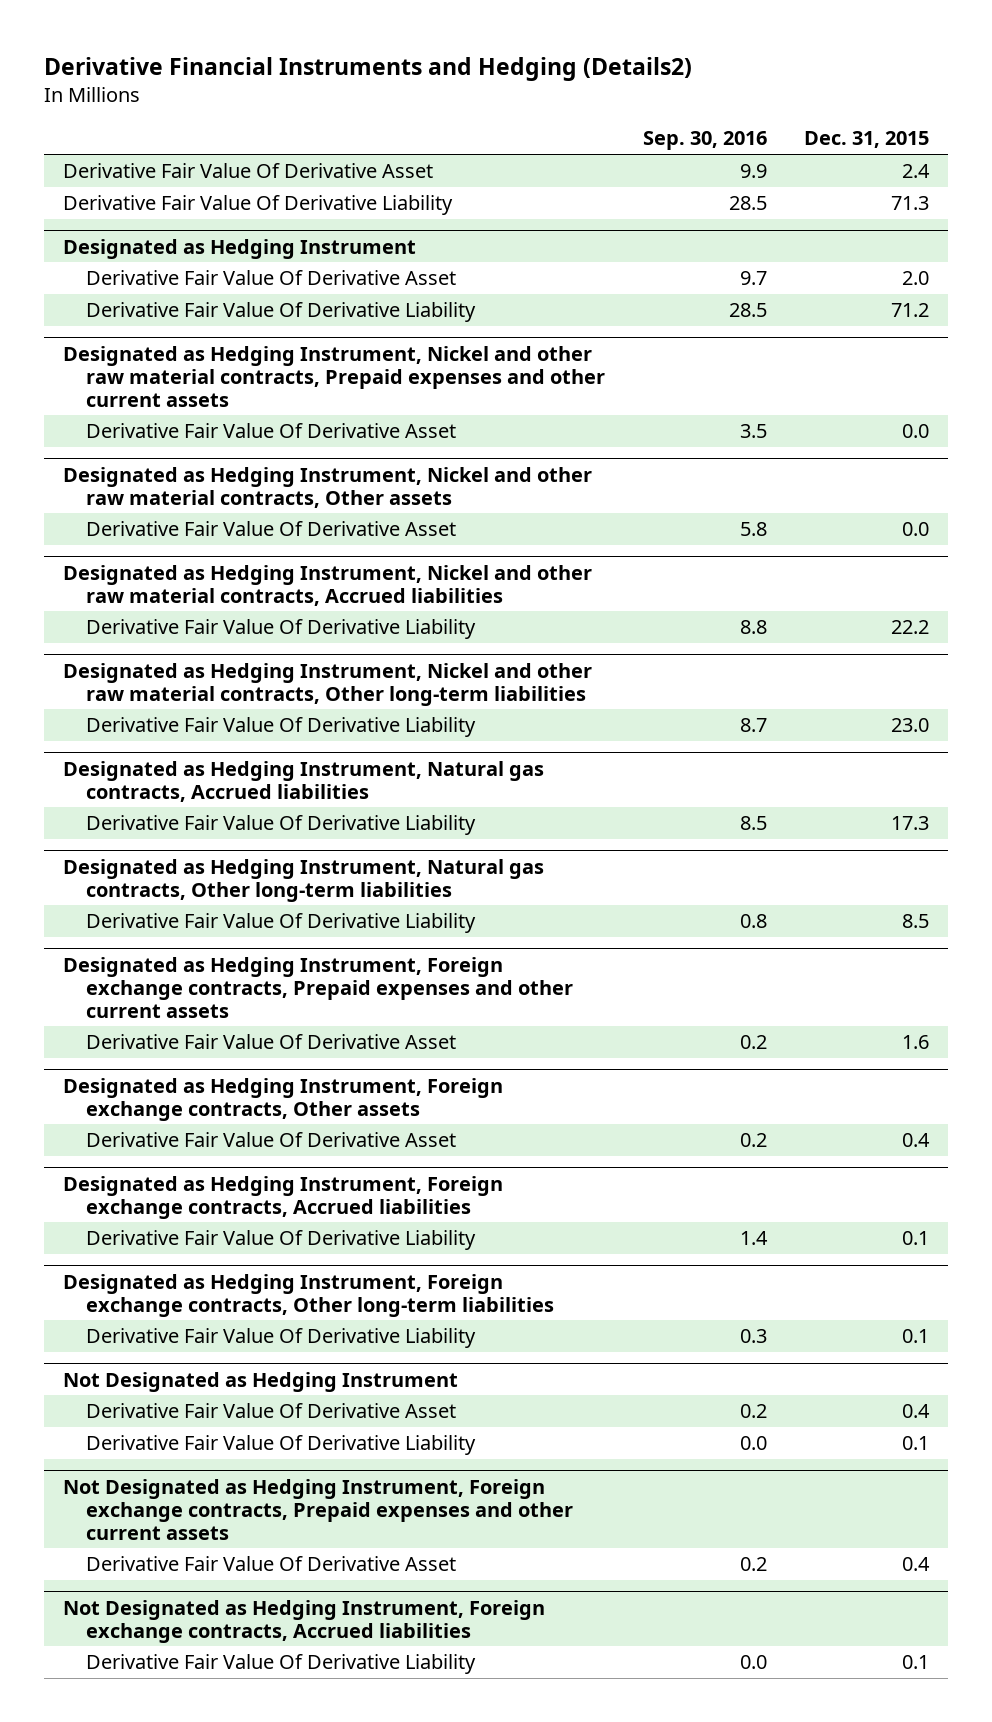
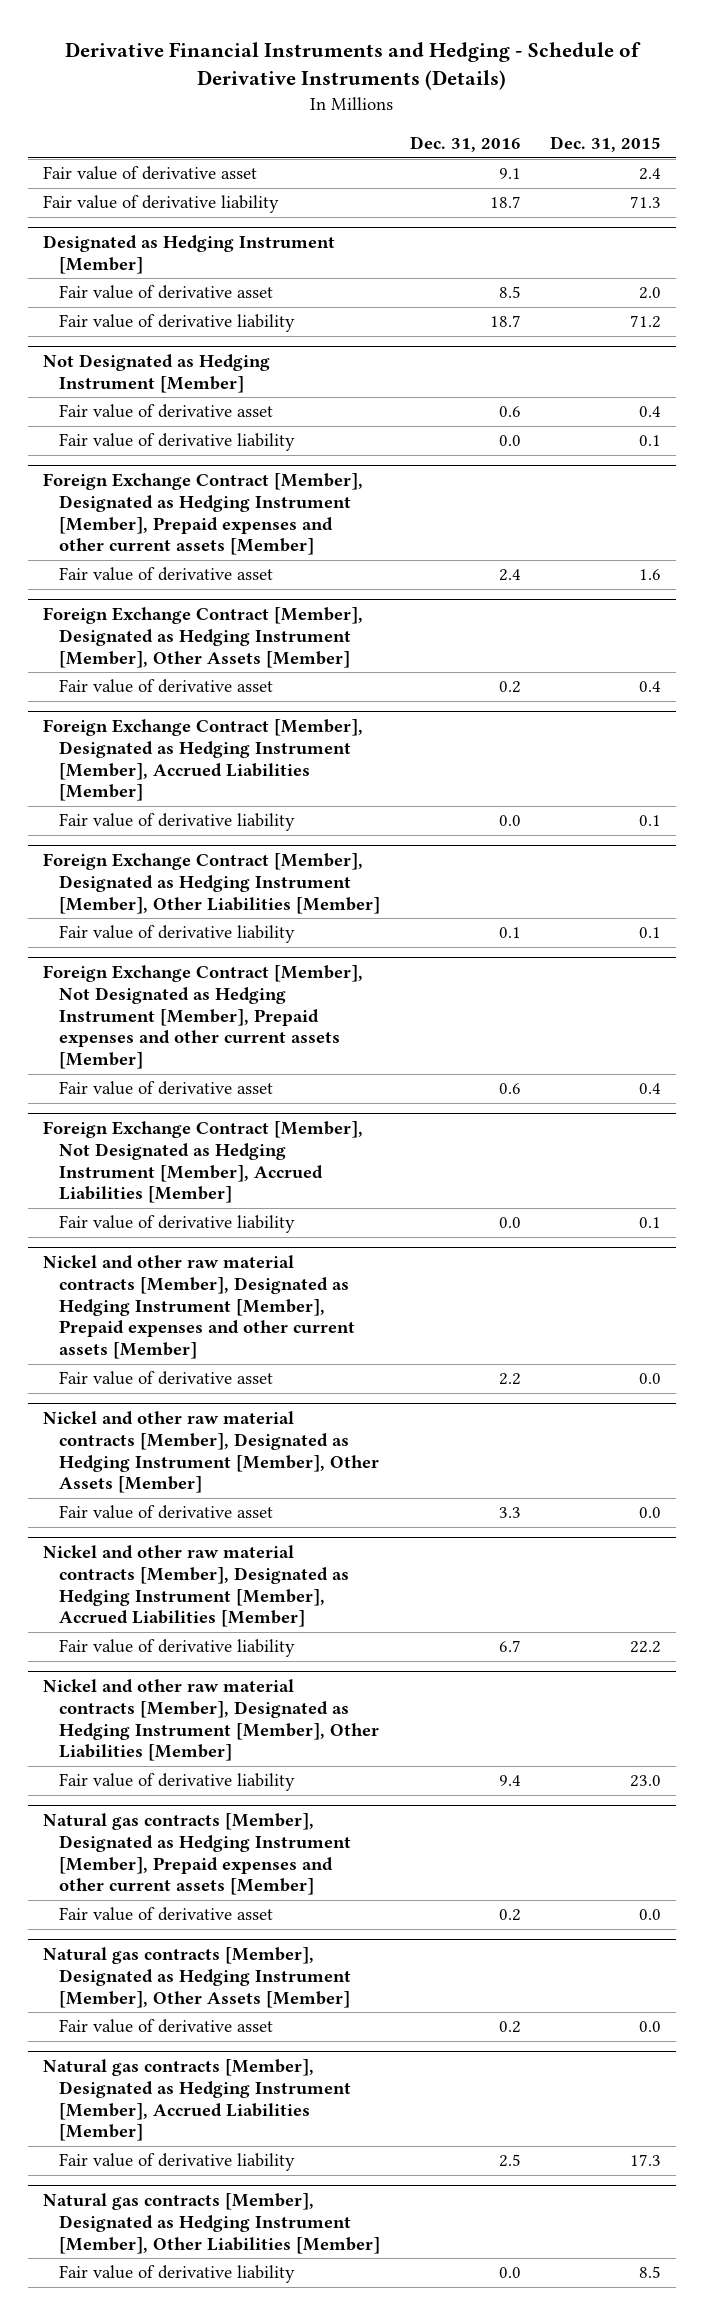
- Derivative Financial Instruments and Hedging (Details2)
+ Derivative Financial Instruments and Hedging - Schedule of Derivative Instruments (Details)
- | Sep. 30, 2016 | Dec. 31, 2015
+ | Dec. 31, 2016 | Dec. 31, 2015
- Derivative Fair Value Of Derivative Asset | 9.9 | 2.4
- Derivative Fair Value Of Derivative Liability | 28.5 | 71.3
- Designated as Hedging Instrument
- Derivative Fair Value Of Derivative Asset | 9.7 | 2.0
- Derivative Fair Value Of Derivative Liability | 28.5 | 71.2
- Designated as Hedging Instrument, Nickel and other raw material contracts, Prepaid expenses and other current assets
- Derivative Fair Value Of Derivative Asset | 3.5 | 0.0
- Designated as Hedging Instrument, Nickel and other raw material contracts, Other assets
- Derivative Fair Value Of Derivative Asset | 5.8 | 0.0
- Designated as Hedging Instrument, Nickel and other raw material contracts, Accrued liabilities
- Derivative Fair Value Of Derivative Liability | 8.8 | 22.2
- Designated as Hedging Instrument, Nickel and other raw material contracts, Other long-term liabilities
- Derivative Fair Value Of Derivative Liability | 8.7 | 23.0
- Designated as Hedging Instrument, Natural gas contracts, Accrued liabilities
- Derivative Fair Value Of Derivative Liability | 8.5 | 17.3
- Designated as Hedging Instrument, Natural gas contracts, Other long-term liabilities
- Derivative Fair Value Of Derivative Liability | 0.8 | 8.5
- Designated as Hedging Instrument, Foreign exchange contracts, Prepaid expenses and other current assets
- Derivative Fair Value Of Derivative Asset | 0.2 | 1.6
- Designated as Hedging Instrument, Foreign exchange contracts, Other assets
- Derivative Fair Value Of Derivative Asset | 0.2 | 0.4
- Designated as Hedging Instrument, Foreign exchange contracts, Accrued liabilities
- Derivative Fair Value Of Derivative Liability | 1.4 | 0.1
- Designated as Hedging Instrument, Foreign exchange contracts, Other long-term liabilities
- Derivative Fair Value Of Derivative Liability | 0.3 | 0.1
- Not Designated as Hedging Instrument
- Derivative Fair Value Of Derivative Asset | 0.2 | 0.4
- Derivative Fair Value Of Derivative Liability | 0.0 | 0.1
- Not Designated as Hedging Instrument, Foreign exchange contracts, Prepaid expenses and other current assets
- Derivative Fair Value Of Derivative Asset | 0.2 | 0.4
- Not Designated as Hedging Instrument, Foreign exchange contracts, Accrued liabilities
- Derivative Fair Value Of Derivative Liability | 0.0 | 0.1
+ Fair value of derivative asset | 9.1 | 2.4
+ Fair value of derivative liability | 18.7 | 71.3
+ Designated as Hedging Instrument [Member]
+ Fair value of derivative asset | 8.5 | 2.0
+ Fair value of derivative liability | 18.7 | 71.2
+ Not Designated as Hedging Instrument [Member]
+ Fair value of derivative asset | 0.6 | 0.4
+ Fair value of derivative liability | 0.0 | 0.1
+ Foreign Exchange Contract [Member], Designated as Hedging Instrument [Member], Prepaid expenses and other current assets [Member]
+ Fair value of derivative asset | 2.4 | 1.6
+ Foreign Exchange Contract [Member], Designated as Hedging Instrument [Member], Other Assets [Member]
+ Fair value of derivative asset | 0.2 | 0.4
+ Foreign Exchange Contract [Member], Designated as Hedging Instrument [Member], Accrued Liabilities [Member]
+ Fair value of derivative liability | 0.0 | 0.1
+ Foreign Exchange Contract [Member], Designated as Hedging Instrument [Member], Other Liabilities [Member]
+ Fair value of derivative liability | 0.1 | 0.1
+ Foreign Exchange Contract [Member], Not Designated as Hedging Instrument [Member], Prepaid expenses and other current assets [Member]
+ Fair value of derivative asset | 0.6 | 0.4
+ Foreign Exchange Contract [Member], Not Designated as Hedging Instrument [Member], Accrued Liabilities [Member]
+ Fair value of derivative liability | 0.0 | 0.1
+ Nickel and other raw material contracts [Member], Designated as Hedging Instrument [Member], Prepaid expenses and other current assets [Member]
+ Fair value of derivative asset | 2.2 | 0.0
+ Nickel and other raw material contracts [Member], Designated as Hedging Instrument [Member], Other Assets [Member]
+ Fair value of derivative asset | 3.3 | 0.0
+ Nickel and other raw material contracts [Member], Designated as Hedging Instrument [Member], Accrued Liabilities [Member]
+ Fair value of derivative liability | 6.7 | 22.2
+ Nickel and other raw material contracts [Member], Designated as Hedging Instrument [Member], Other Liabilities [Member]
+ Fair value of derivative liability | 9.4 | 23.0
+ Natural gas contracts [Member], Designated as Hedging Instrument [Member], Prepaid expenses and other current assets [Member]
+ Fair value of derivative asset | 0.2 | 0.0
+ Natural gas contracts [Member], Designated as Hedging Instrument [Member], Other Assets [Member]
+ Fair value of derivative asset | 0.2 | 0.0
+ Natural gas contracts [Member], Designated as Hedging Instrument [Member], Accrued Liabilities [Member]
+ Fair value of derivative liability | 2.5 | 17.3
+ Natural gas contracts [Member], Designated as Hedging Instrument [Member], Other Liabilities [Member]
+ Fair value of derivative liability | 0.0 | 8.5

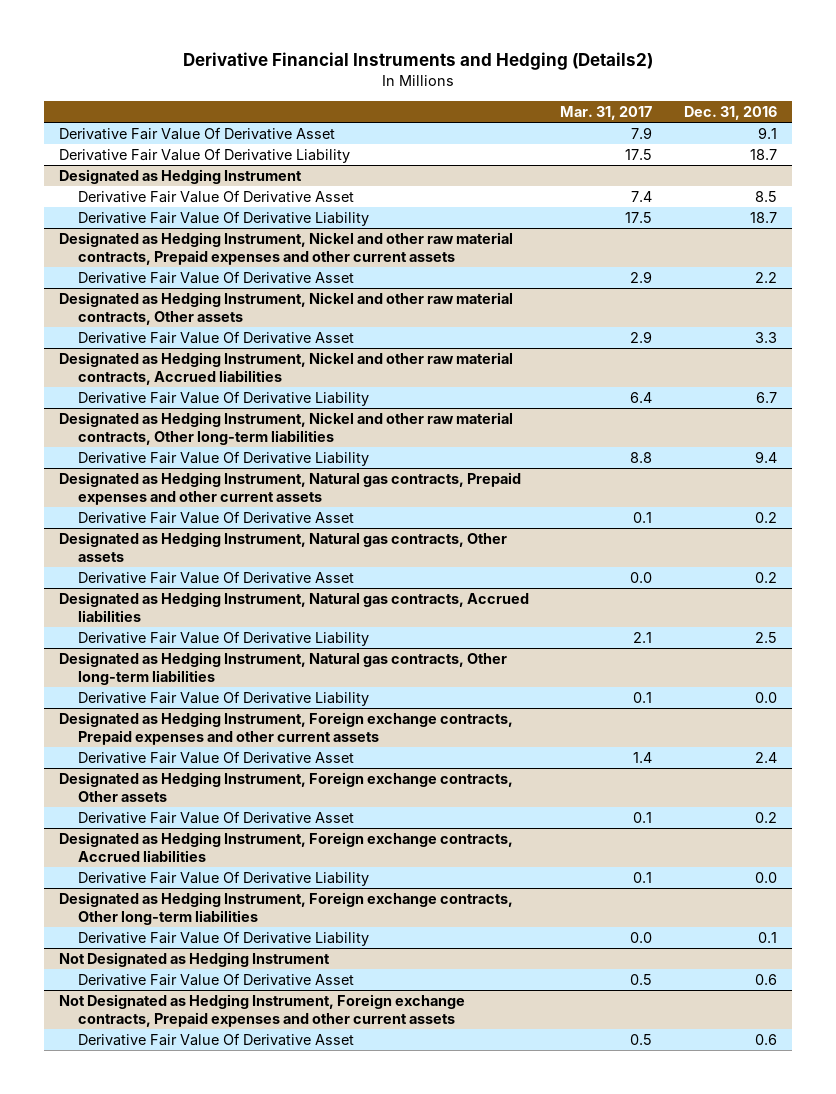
- Derivative Financial Instruments and Hedging - Schedule of Derivative Instruments (Details)
+ Derivative Financial Instruments and Hedging (Details2)
- | Dec. 31, 2016 | Dec. 31, 2015
+ | Mar. 31, 2017 | Dec. 31, 2016
- Fair value of derivative asset | 9.1 | 2.4
- Fair value of derivative liability | 18.7 | 71.3
- Designated as Hedging Instrument [Member]
- Fair value of derivative asset | 8.5 | 2.0
- Fair value of derivative liability | 18.7 | 71.2
- Not Designated as Hedging Instrument [Member]
- Fair value of derivative asset | 0.6 | 0.4
- Fair value of derivative liability | 0.0 | 0.1
- Foreign Exchange Contract [Member], Designated as Hedging Instrument [Member], Prepaid expenses and other current assets [Member]
- Fair value of derivative asset | 2.4 | 1.6
- Foreign Exchange Contract [Member], Designated as Hedging Instrument [Member], Other Assets [Member]
- Fair value of derivative asset | 0.2 | 0.4
- Foreign Exchange Contract [Member], Designated as Hedging Instrument [Member], Accrued Liabilities [Member]
- Fair value of derivative liability | 0.0 | 0.1
- Foreign Exchange Contract [Member], Designated as Hedging Instrument [Member], Other Liabilities [Member]
- Fair value of derivative liability | 0.1 | 0.1
- Foreign Exchange Contract [Member], Not Designated as Hedging Instrument [Member], Prepaid expenses and other current assets [Member]
- Fair value of derivative asset | 0.6 | 0.4
- Foreign Exchange Contract [Member], Not Designated as Hedging Instrument [Member], Accrued Liabilities [Member]
- Fair value of derivative liability | 0.0 | 0.1
- Nickel and other raw material contracts [Member], Designated as Hedging Instrument [Member], Prepaid expenses and other current assets [Member]
- Fair value of derivative asset | 2.2 | 0.0
- Nickel and other raw material contracts [Member], Designated as Hedging Instrument [Member], Other Assets [Member]
- Fair value of derivative asset | 3.3 | 0.0
- Nickel and other raw material contracts [Member], Designated as Hedging Instrument [Member], Accrued Liabilities [Member]
- Fair value of derivative liability | 6.7 | 22.2
- Nickel and other raw material contracts [Member], Designated as Hedging Instrument [Member], Other Liabilities [Member]
- Fair value of derivative liability | 9.4 | 23.0
- Natural gas contracts [Member], Designated as Hedging Instrument [Member], Prepaid expenses and other current assets [Member]
- Fair value of derivative asset | 0.2 | 0.0
- Natural gas contracts [Member], Designated as Hedging Instrument [Member], Other Assets [Member]
- Fair value of derivative asset | 0.2 | 0.0
- Natural gas contracts [Member], Designated as Hedging Instrument [Member], Accrued Liabilities [Member]
- Fair value of derivative liability | 2.5 | 17.3
- Natural gas contracts [Member], Designated as Hedging Instrument [Member], Other Liabilities [Member]
- Fair value of derivative liability | 0.0 | 8.5
+ Derivative Fair Value Of Derivative Asset | 7.9 | 9.1
+ Derivative Fair Value Of Derivative Liability | 17.5 | 18.7
+ Designated as Hedging Instrument
+ Derivative Fair Value Of Derivative Asset | 7.4 | 8.5
+ Derivative Fair Value Of Derivative Liability | 17.5 | 18.7
+ Designated as Hedging Instrument, Nickel and other raw material contracts, Prepaid expenses and other current assets
+ Derivative Fair Value Of Derivative Asset | 2.9 | 2.2
+ Designated as Hedging Instrument, Nickel and other raw material contracts, Other assets
+ Derivative Fair Value Of Derivative Asset | 2.9 | 3.3
+ Designated as Hedging Instrument, Nickel and other raw material contracts, Accrued liabilities
+ Derivative Fair Value Of Derivative Liability | 6.4 | 6.7
+ Designated as Hedging Instrument, Nickel and other raw material contracts, Other long-term liabilities
+ Derivative Fair Value Of Derivative Liability | 8.8 | 9.4
+ Designated as Hedging Instrument, Natural gas contracts, Prepaid expenses and other current assets
+ Derivative Fair Value Of Derivative Asset | 0.1 | 0.2
+ Designated as Hedging Instrument, Natural gas contracts, Other assets
+ Derivative Fair Value Of Derivative Asset | 0.0 | 0.2
+ Designated as Hedging Instrument, Natural gas contracts, Accrued liabilities
+ Derivative Fair Value Of Derivative Liability | 2.1 | 2.5
+ Designated as Hedging Instrument, Natural gas contracts, Other long-term liabilities
+ Derivative Fair Value Of Derivative Liability | 0.1 | 0.0
+ Designated as Hedging Instrument, Foreign exchange contracts, Prepaid expenses and other current assets
+ Derivative Fair Value Of Derivative Asset | 1.4 | 2.4
+ Designated as Hedging Instrument, Foreign exchange contracts, Other assets
+ Derivative Fair Value Of Derivative Asset | 0.1 | 0.2
+ Designated as Hedging Instrument, Foreign exchange contracts, Accrued liabilities
+ Derivative Fair Value Of Derivative Liability | 0.1 | 0.0
+ Designated as Hedging Instrument, Foreign exchange contracts, Other long-term liabilities
+ Derivative Fair Value Of Derivative Liability | 0.0 | 0.1
+ Not Designated as Hedging Instrument
+ Derivative Fair Value Of Derivative Asset | 0.5 | 0.6
+ Not Designated as Hedging Instrument, Foreign exchange contracts, Prepaid expenses and other current assets
+ Derivative Fair Value Of Derivative Asset | 0.5 | 0.6

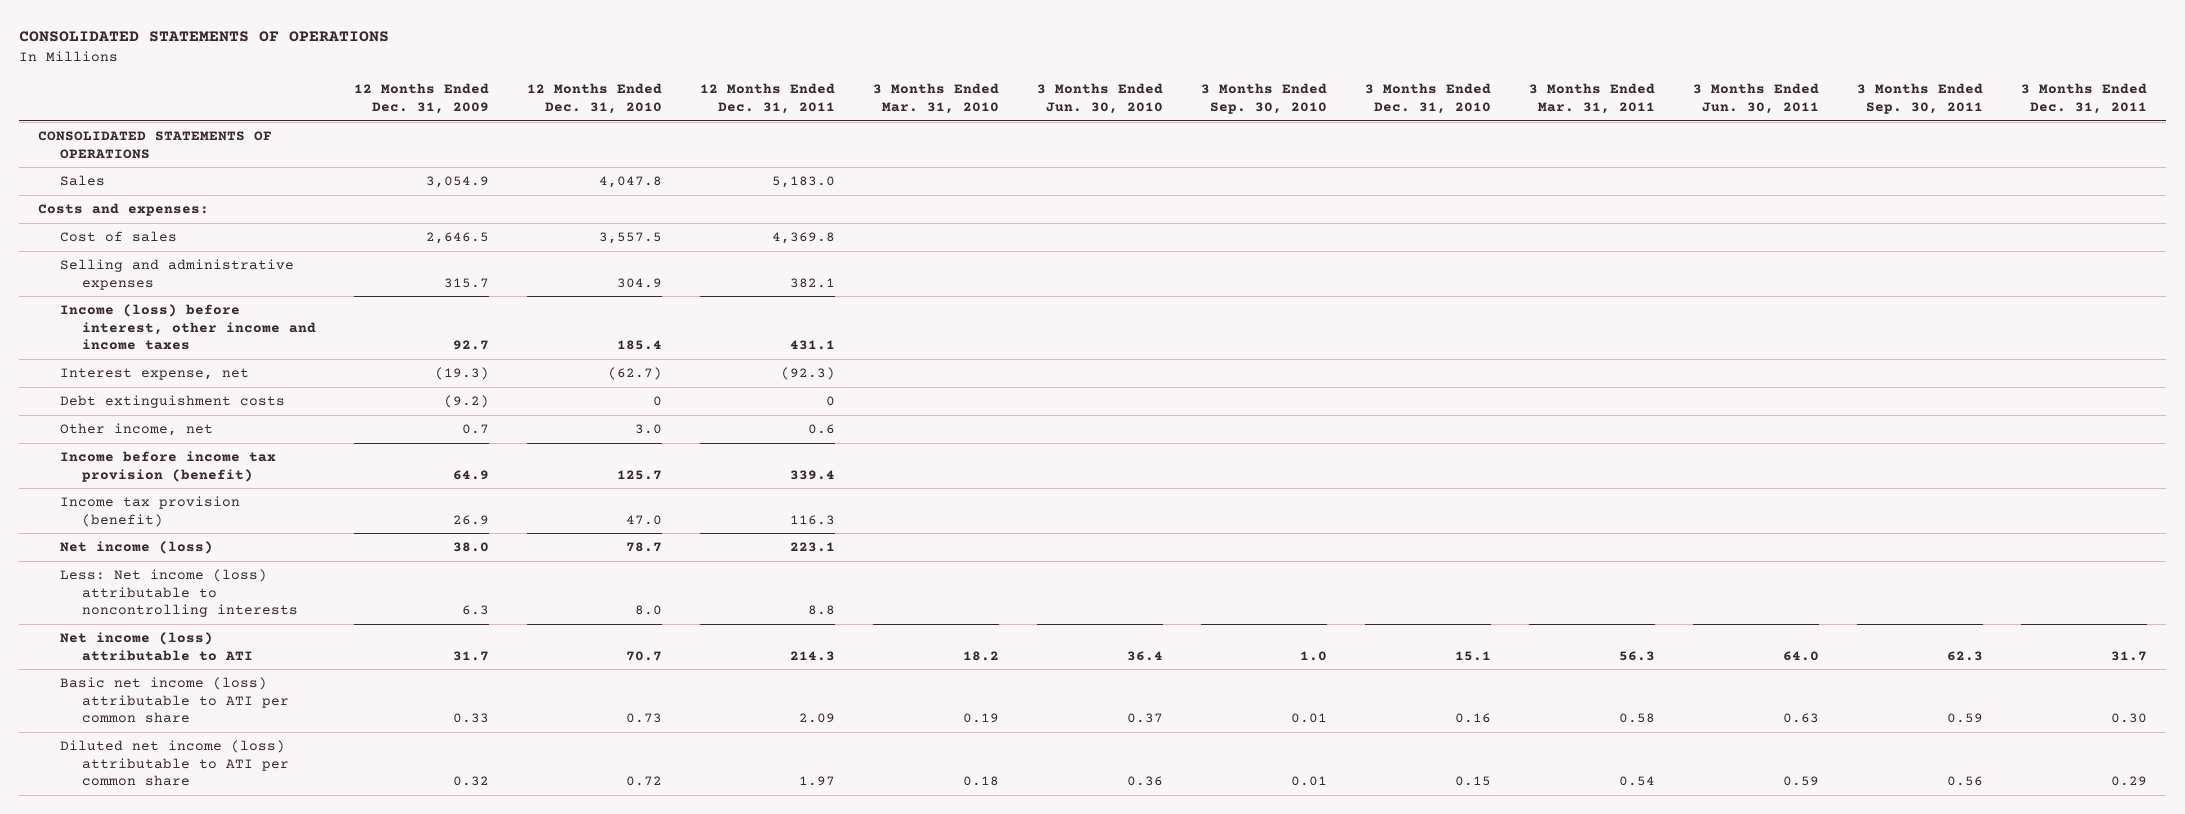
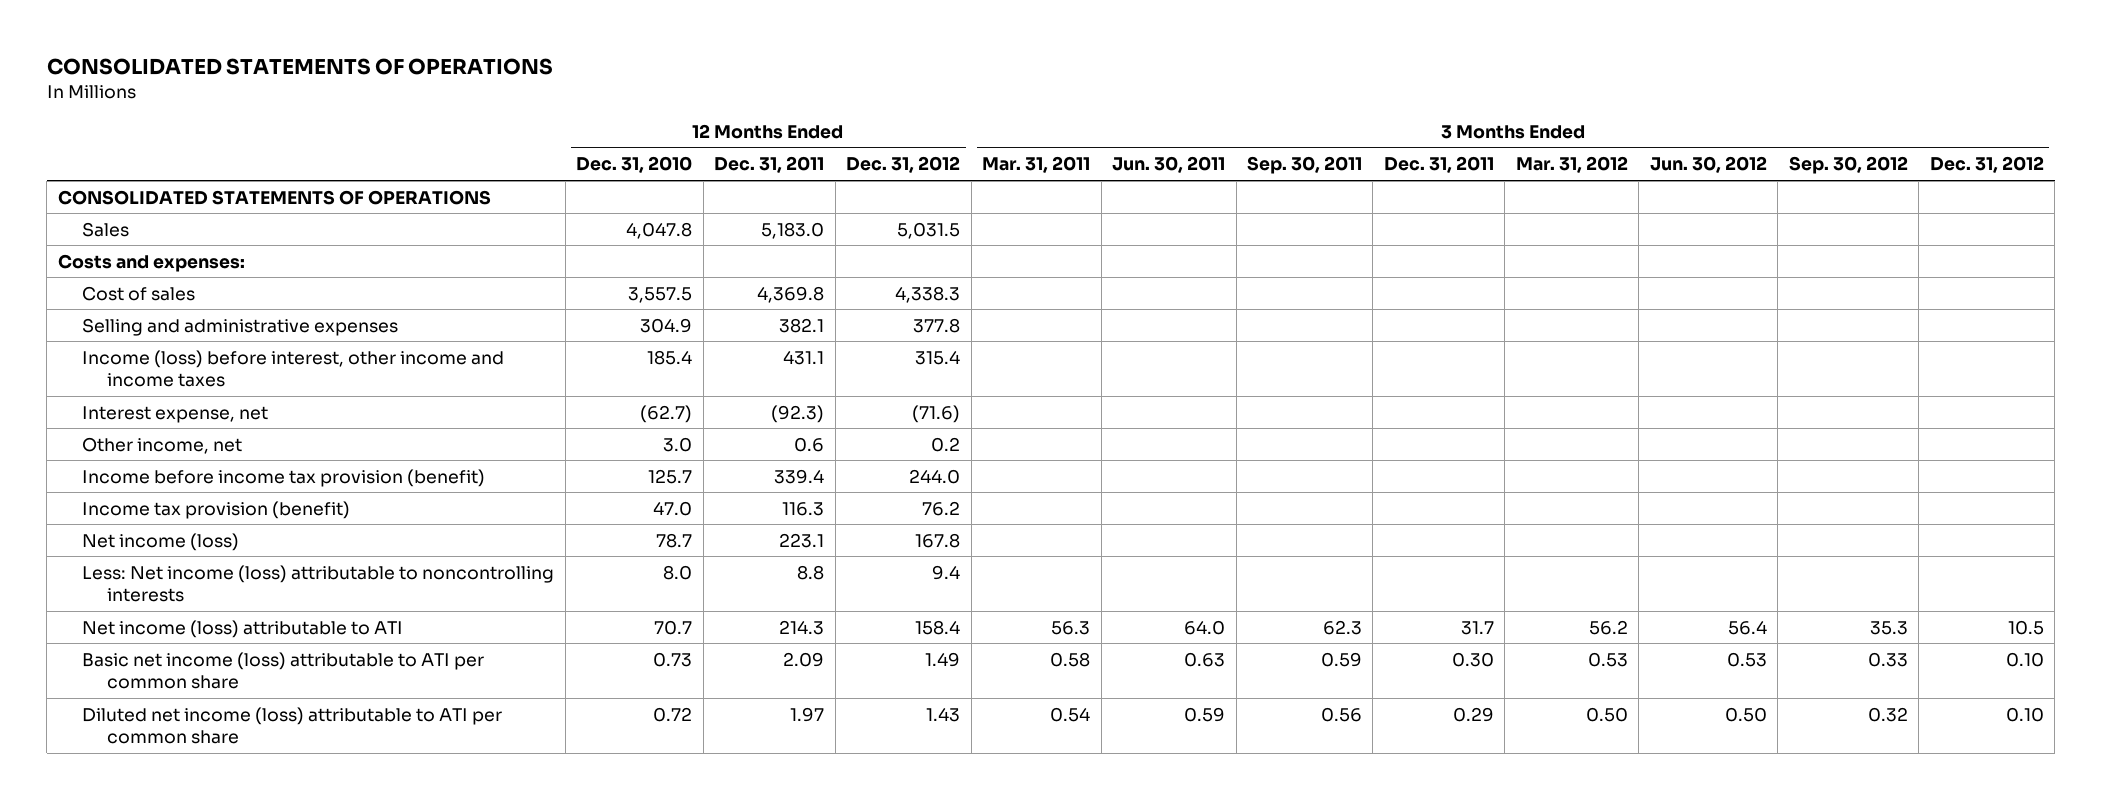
- | 12 Months Ended Dec. 31, 2009 | 12 Months Ended Dec. 31, 2010 | 12 Months Ended Dec. 31, 2011 | 3 Months Ended Mar. 31, 2010 | 3 Months Ended Jun. 30, 2010 | 3 Months Ended Sep. 30, 2010 | 3 Months Ended Dec. 31, 2010 | 3 Months Ended Mar. 31, 2011 | 3 Months Ended Jun. 30, 2011 | 3 Months Ended Sep. 30, 2011 | 3 Months Ended Dec. 31, 2011
+ | 12 Months Ended Dec. 31, 2010 | 12 Months Ended Dec. 31, 2011 | 12 Months Ended Dec. 31, 2012 | 3 Months Ended Mar. 31, 2011 | 3 Months Ended Jun. 30, 2011 | 3 Months Ended Sep. 30, 2011 | 3 Months Ended Dec. 31, 2011 | 3 Months Ended Mar. 31, 2012 | 3 Months Ended Jun. 30, 2012 | 3 Months Ended Sep. 30, 2012 | 3 Months Ended Dec. 31, 2012
- Debt extinguishment costs | (9.2) | 0 | 0 | | | | | | | |

